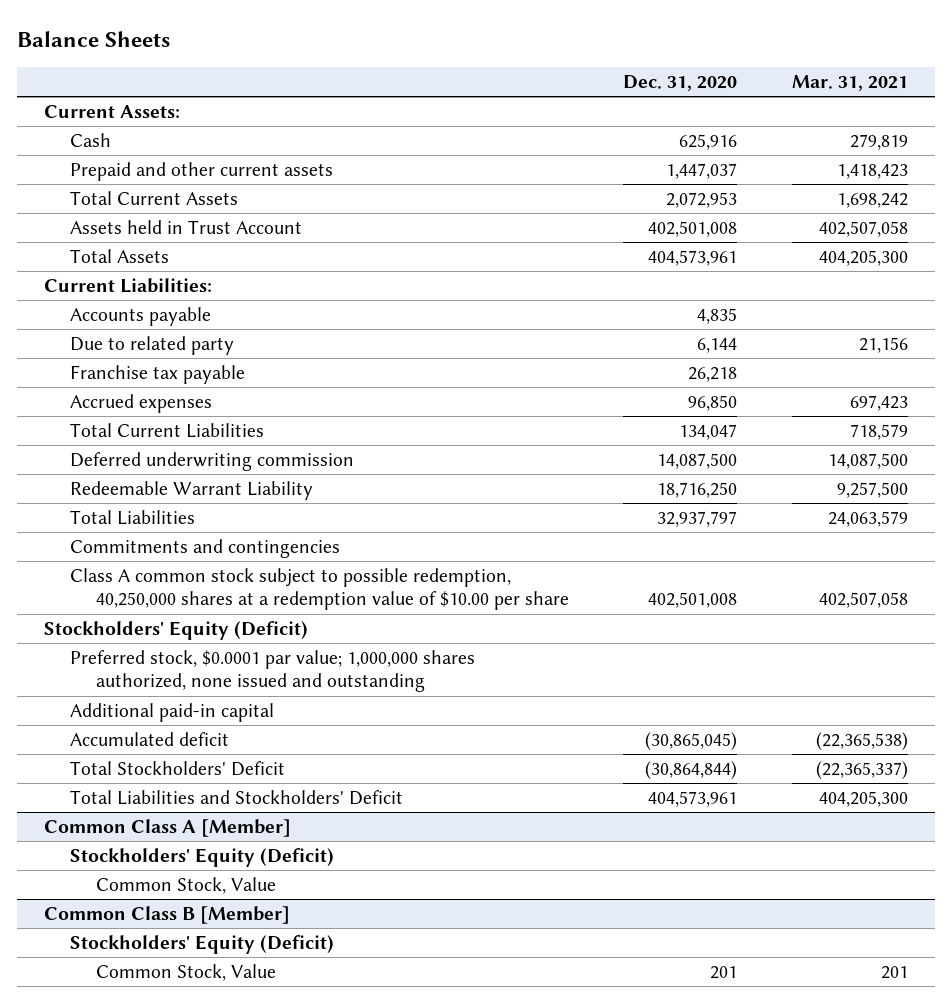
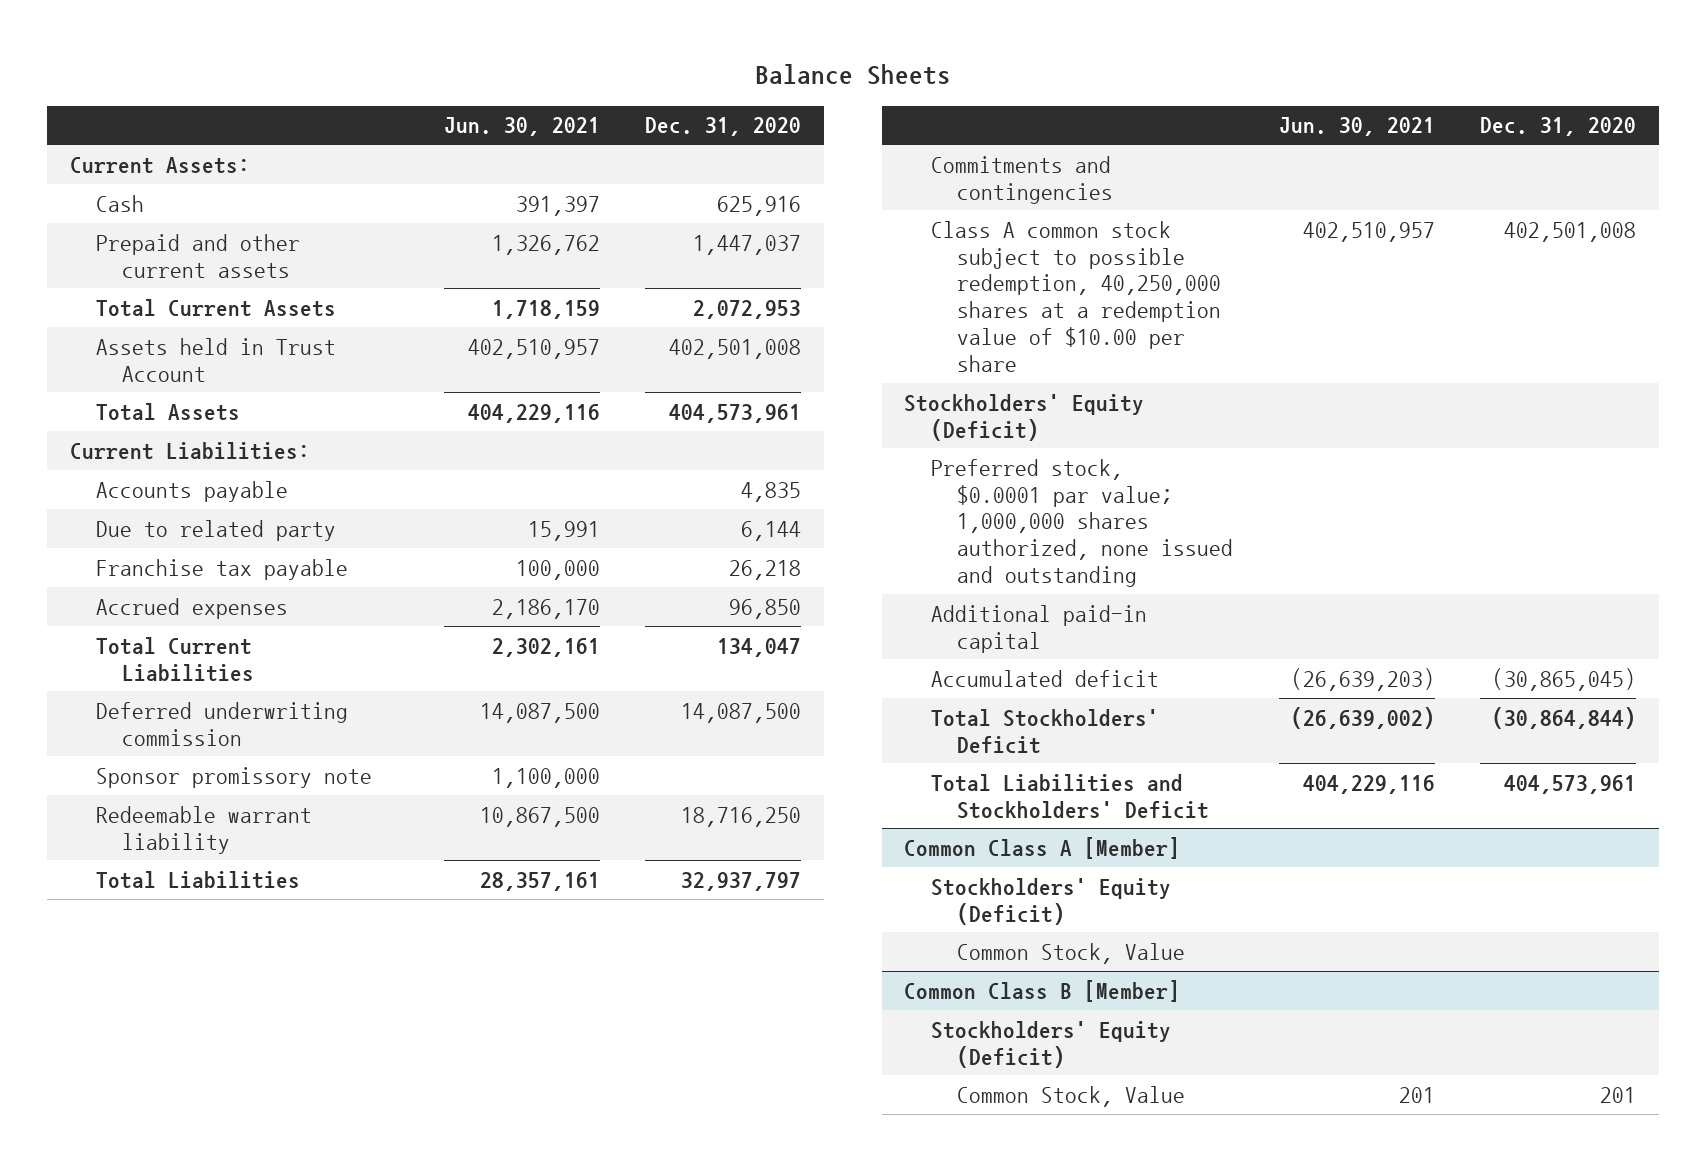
- | Dec. 31, 2020 | Mar. 31, 2021
+ | Jun. 30, 2021 | Dec. 31, 2020
- Redeemable Warrant Liability | 18,716,250 | 9,257,500
+ Sponsor promissory note | 1,100,000 |
+ Redeemable warrant liability | 10,867,500 | 18,716,250

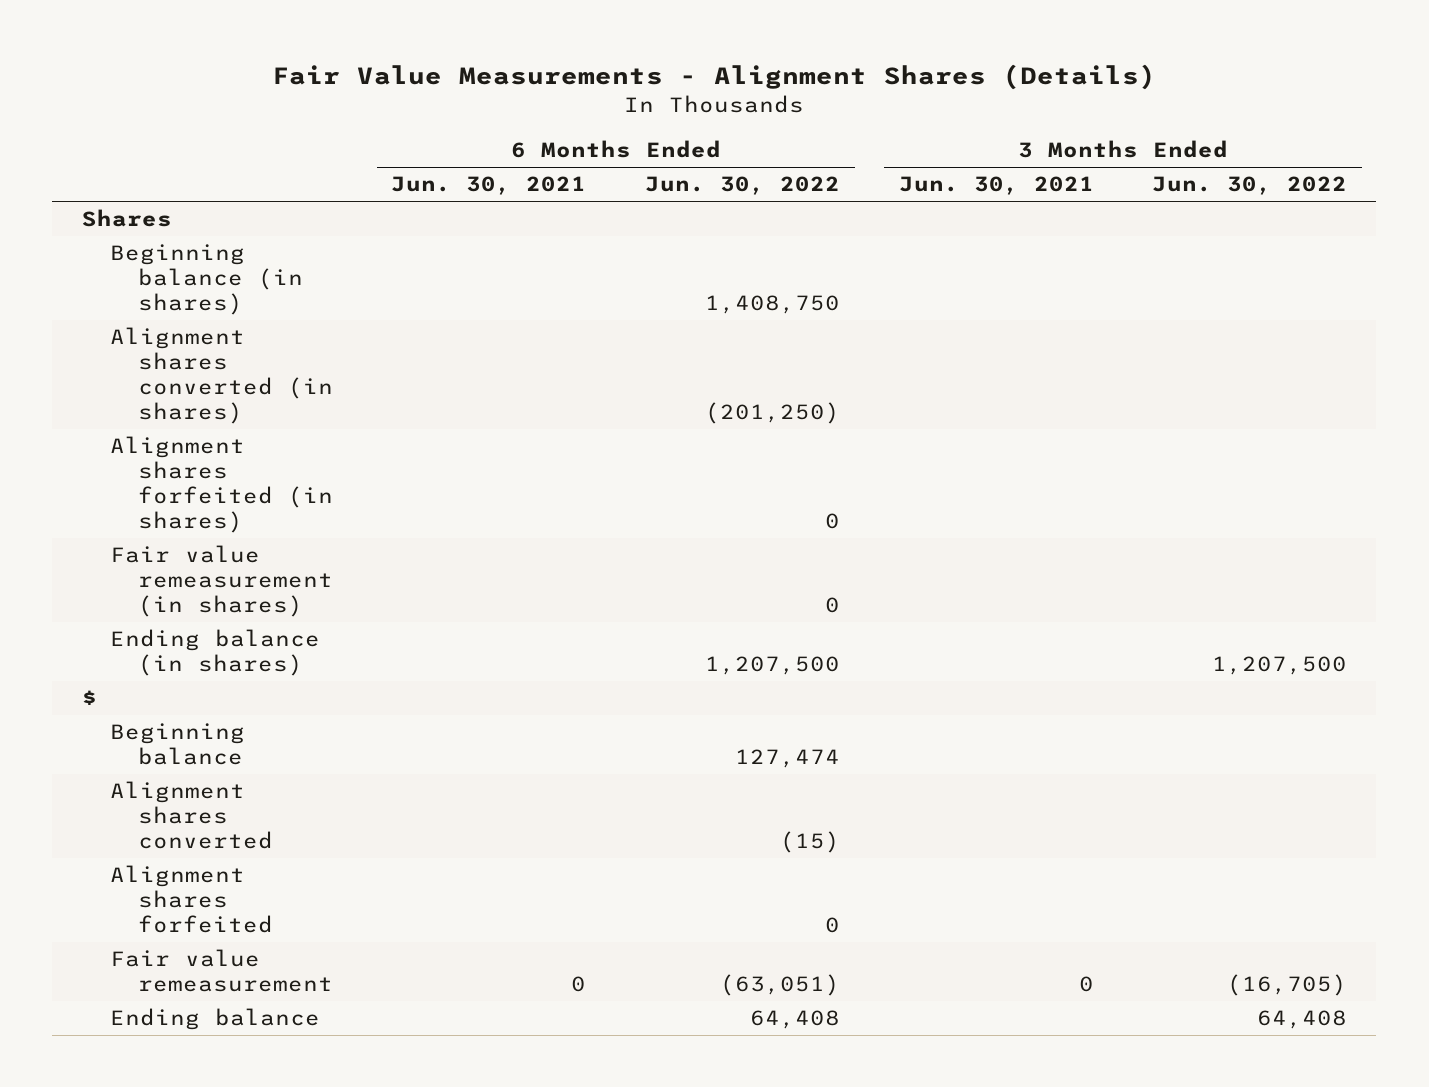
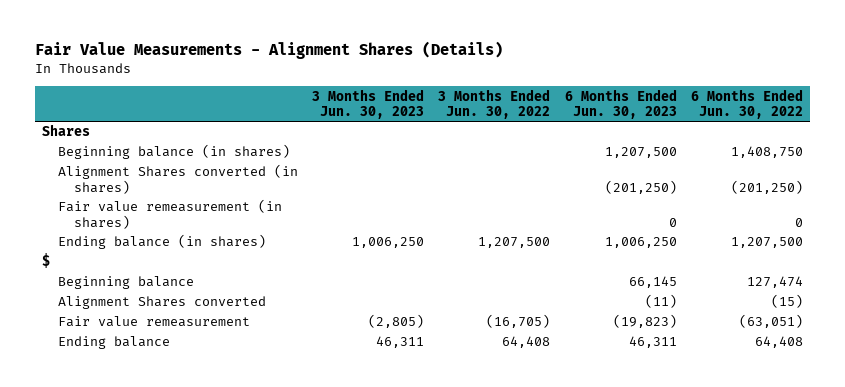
- | 6 Months Ended Jun. 30, 2021 | 6 Months Ended Jun. 30, 2022 | 3 Months Ended Jun. 30, 2021 | 3 Months Ended Jun. 30, 2022
+ | 3 Months Ended Jun. 30, 2023 | 3 Months Ended Jun. 30, 2022 | 6 Months Ended Jun. 30, 2023 | 6 Months Ended Jun. 30, 2022
- Alignment shares converted (in shares) | | (201,250) | |
- Alignment shares forfeited (in shares) | | 0 | |
+ Alignment Shares converted (in shares) | | | (201,250) | (201,250)
- Alignment shares converted | | (15) | |
- Alignment shares forfeited | | 0 | |
+ Alignment Shares converted | | | (11) | (15)

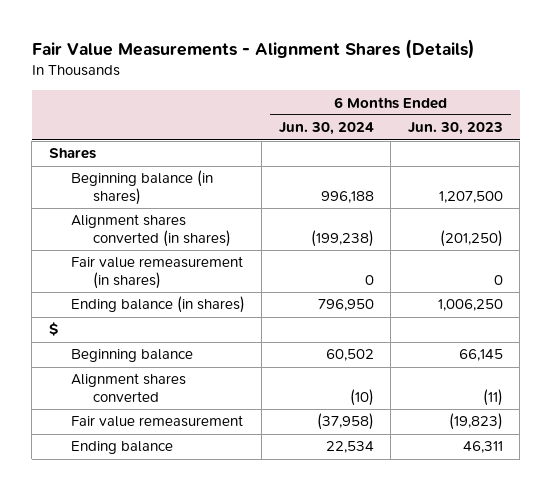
- | 3 Months Ended Jun. 30, 2023 | 3 Months Ended Jun. 30, 2022 | 6 Months Ended Jun. 30, 2023 | 6 Months Ended Jun. 30, 2022
+ | 6 Months Ended Jun. 30, 2024 | 6 Months Ended Jun. 30, 2023
- Alignment Shares converted (in shares) | | | (201,250) | (201,250)
+ Alignment shares converted (in shares) | (199,238) | (201,250)
- Alignment Shares converted | | | (11) | (15)
+ Alignment shares converted | (10) | (11)

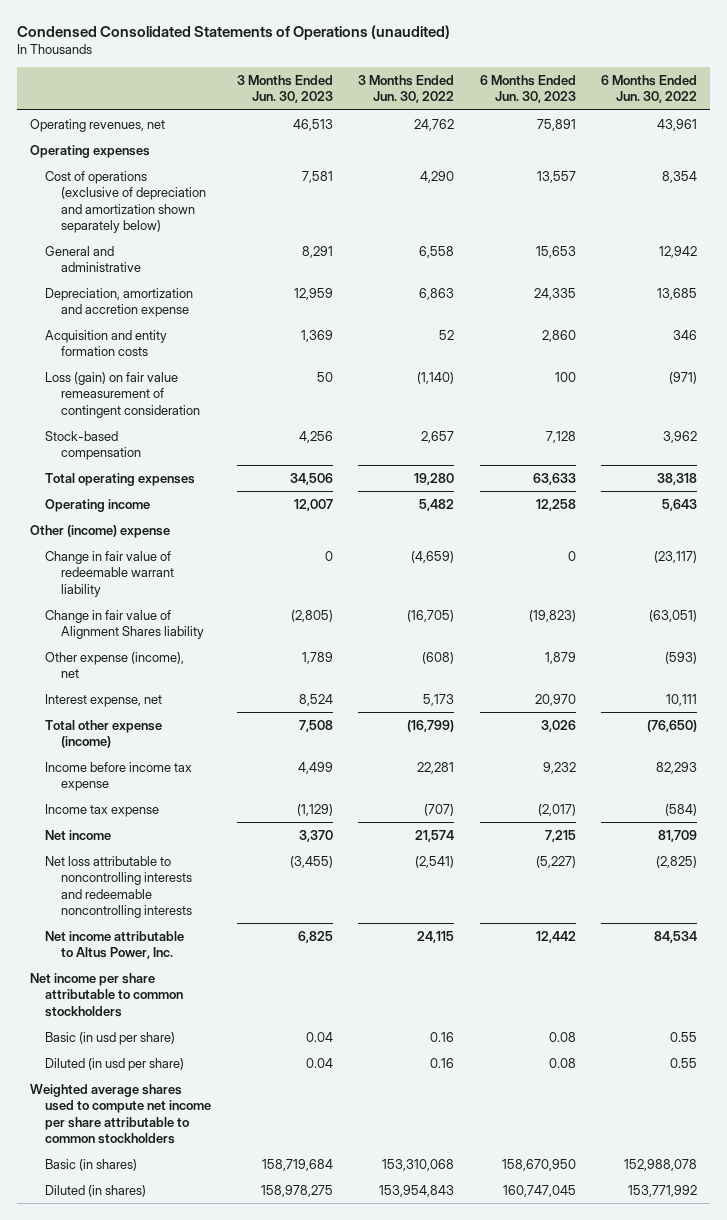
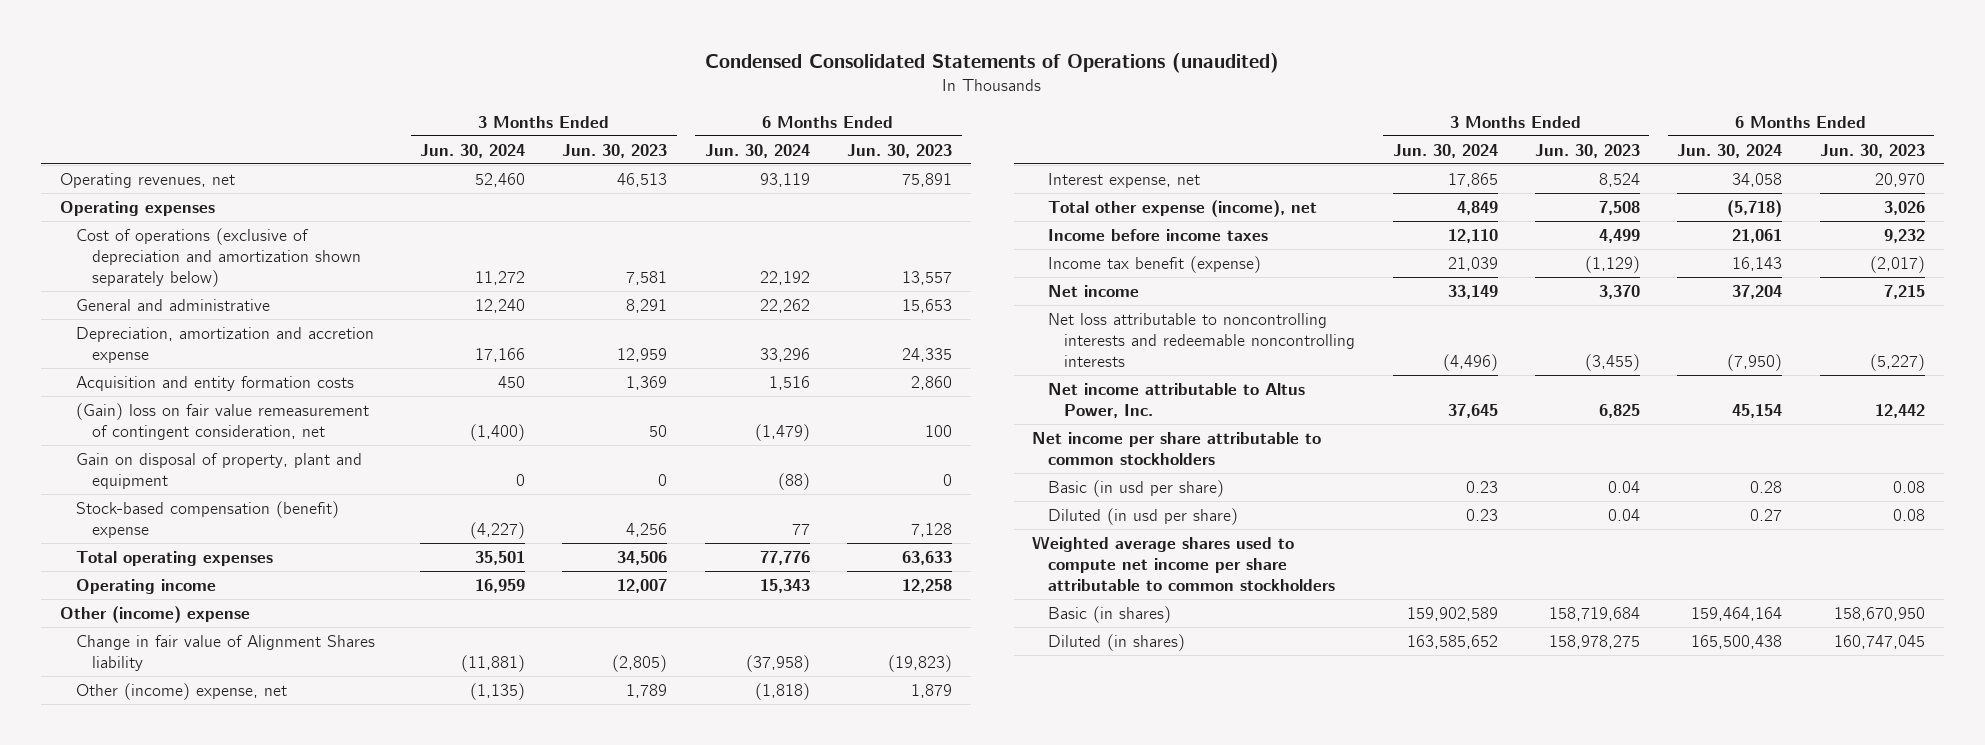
- | 3 Months Ended Jun. 30, 2023 | 3 Months Ended Jun. 30, 2022 | 6 Months Ended Jun. 30, 2023 | 6 Months Ended Jun. 30, 2022
+ | 3 Months Ended Jun. 30, 2024 | 3 Months Ended Jun. 30, 2023 | 6 Months Ended Jun. 30, 2024 | 6 Months Ended Jun. 30, 2023
- Loss (gain) on fair value remeasurement of contingent consideration | 50 | (1,140) | 100 | (971)
- Stock-based compensation | 4,256 | 2,657 | 7,128 | 3,962
+ (Gain) loss on fair value remeasurement of contingent consideration, net | (1,400) | 50 | (1,479) | 100
+ Gain on disposal of property, plant and equipment | 0 | 0 | (88) | 0
+ Stock-based compensation (benefit) expense | (4,227) | 4,256 | 77 | 7,128
- Change in fair value of redeemable warrant liability | 0 | (4,659) | 0 | (23,117)
- Other expense (income), net | 1,789 | (608) | 1,879 | (593)
+ Other (income) expense, net | (1,135) | 1,789 | (1,818) | 1,879
- Total other expense (income) | 7,508 | (16,799) | 3,026 | (76,650)
- Income before income tax expense | 4,499 | 22,281 | 9,232 | 82,293
- Income tax expense | (1,129) | (707) | (2,017) | (584)
+ Total other expense (income), net | 4,849 | 7,508 | (5,718) | 3,026
+ Income before income taxes | 12,110 | 4,499 | 21,061 | 9,232
+ Income tax benefit (expense) | 21,039 | (1,129) | 16,143 | (2,017)

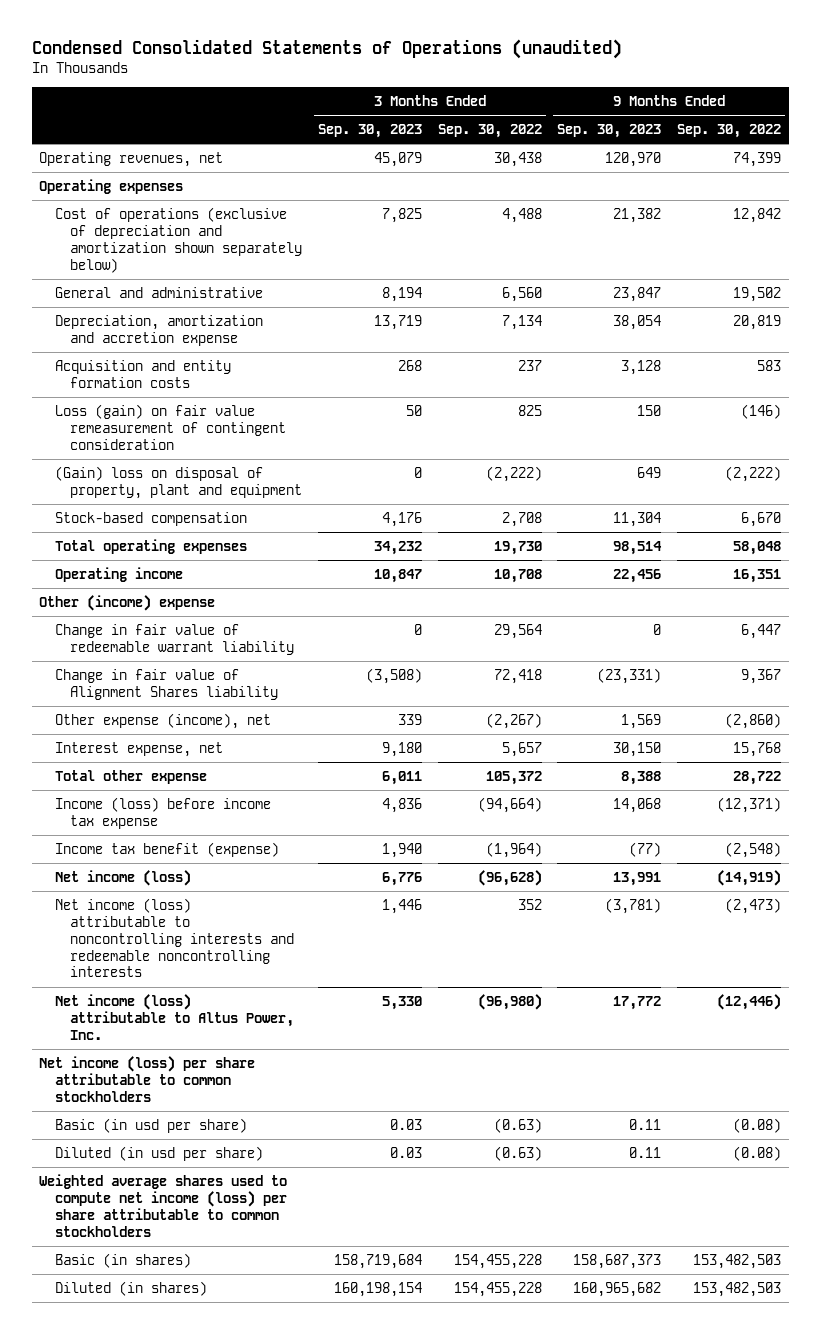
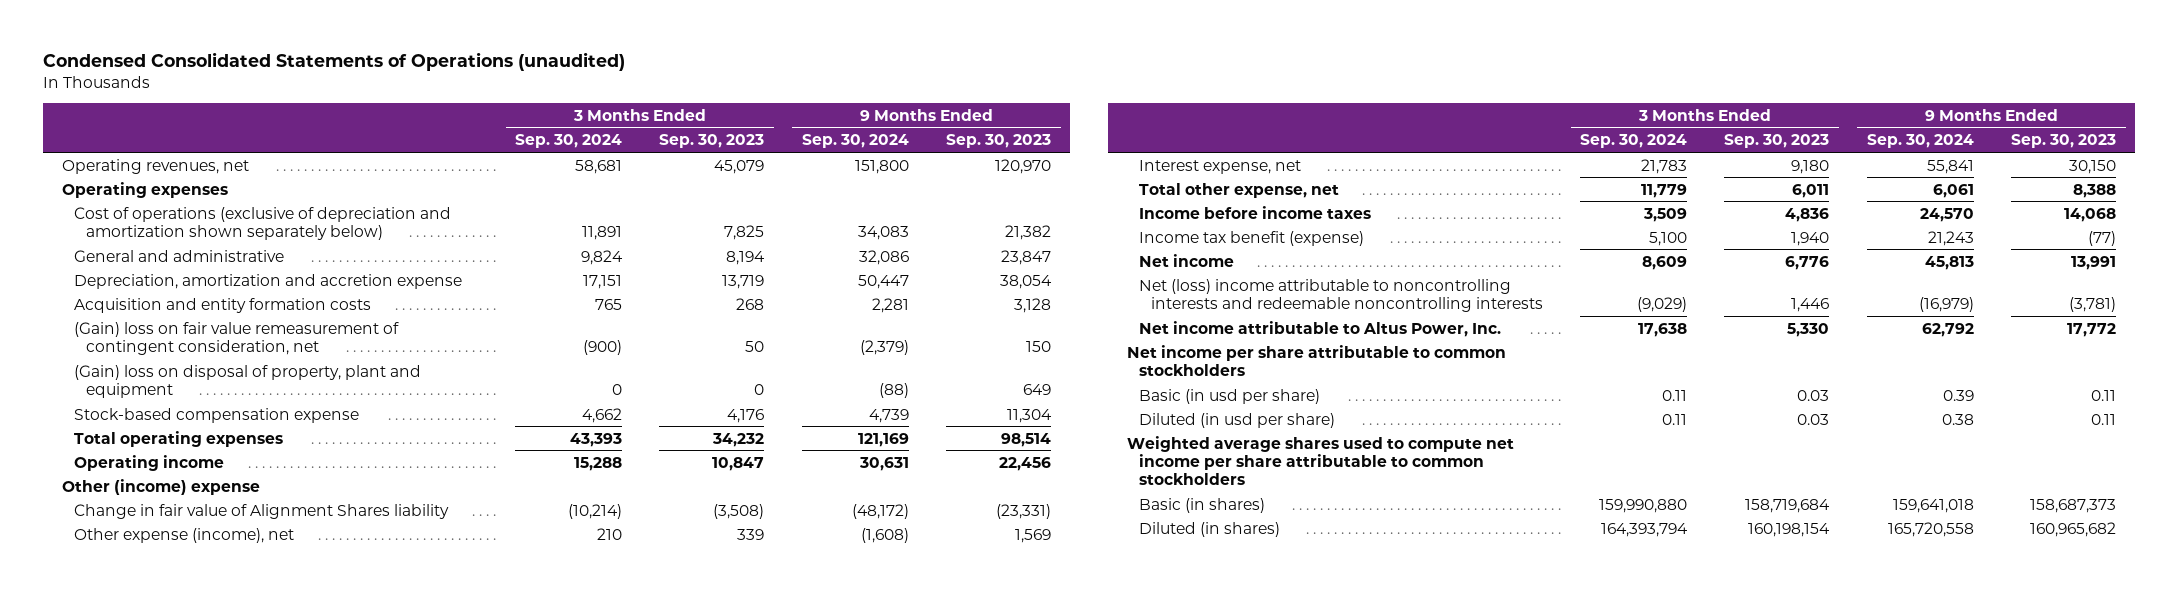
- | 3 Months Ended Sep. 30, 2023 | 3 Months Ended Sep. 30, 2022 | 9 Months Ended Sep. 30, 2023 | 9 Months Ended Sep. 30, 2022
+ | 3 Months Ended Sep. 30, 2024 | 3 Months Ended Sep. 30, 2023 | 9 Months Ended Sep. 30, 2024 | 9 Months Ended Sep. 30, 2023
- Loss (gain) on fair value remeasurement of contingent consideration | 50 | 825 | 150 | (146)
+ (Gain) loss on fair value remeasurement of contingent consideration, net | (900) | 50 | (2,379) | 150
- Stock-based compensation | 4,176 | 2,708 | 11,304 | 6,670
+ Stock-based compensation expense | 4,662 | 4,176 | 4,739 | 11,304
- Change in fair value of redeemable warrant liability | 0 | 29,564 | 0 | 6,447
- Total other expense | 6,011 | 105,372 | 8,388 | 28,722
- Income (loss) before income tax expense | 4,836 | (94,664) | 14,068 | (12,371)
+ Total other expense, net | 11,779 | 6,011 | 6,061 | 8,388
+ Income before income taxes | 3,509 | 4,836 | 24,570 | 14,068
- Net income (loss) | 6,776 | (96,628) | 13,991 | (14,919)
- Net income (loss) attributable to noncontrolling interests and redeemable noncontrolling interests | 1,446 | 352 | (3,781) | (2,473)
- Net income (loss) attributable to Altus Power, Inc. | 5,330 | (96,980) | 17,772 | (12,446)
- Net income (loss) per share attributable to common stockholders
+ Net income | 8,609 | 6,776 | 45,813 | 13,991
+ Net (loss) income attributable to noncontrolling interests and redeemable noncontrolling interests | (9,029) | 1,446 | (16,979) | (3,781)
+ Net income attributable to Altus Power, Inc. | 17,638 | 5,330 | 62,792 | 17,772
+ Net income per share attributable to common stockholders
- Weighted average shares used to compute net income (loss) per share attributable to common stockholders
+ Weighted average shares used to compute net income per share attributable to common stockholders

